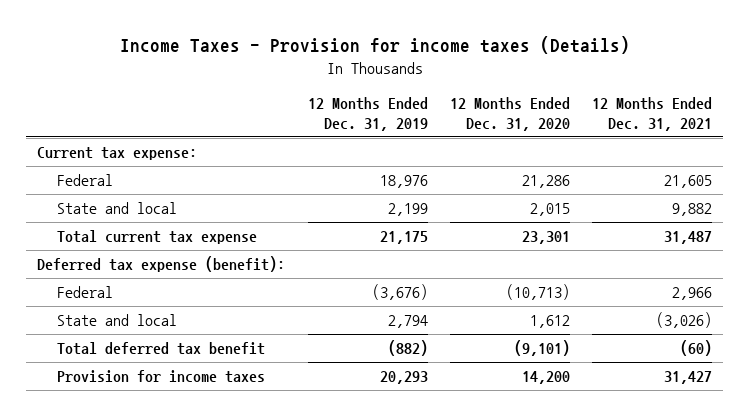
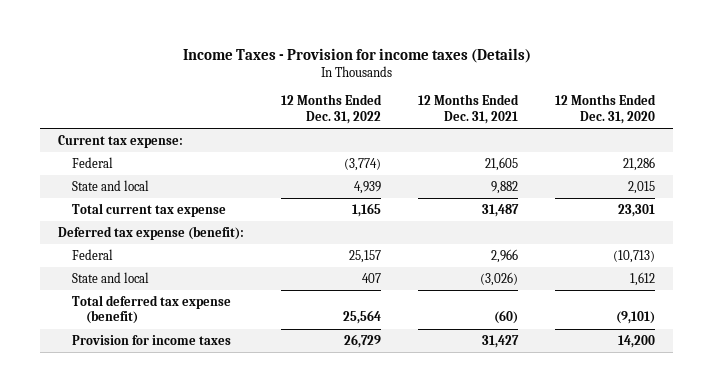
- | 12 Months Ended Dec. 31, 2019 | 12 Months Ended Dec. 31, 2020 | 12 Months Ended Dec. 31, 2021
+ | 12 Months Ended Dec. 31, 2022 | 12 Months Ended Dec. 31, 2021 | 12 Months Ended Dec. 31, 2020
- Total deferred tax benefit | (882) | (9,101) | (60)
+ Total deferred tax expense (benefit) | 25,564 | (60) | (9,101)

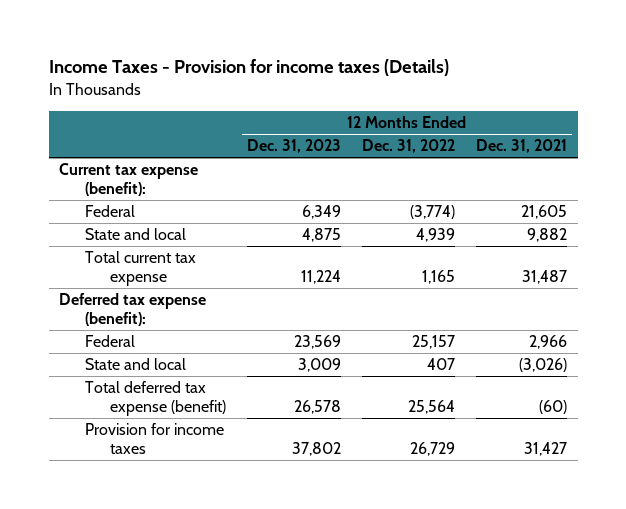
- | 12 Months Ended Dec. 31, 2022 | 12 Months Ended Dec. 31, 2021 | 12 Months Ended Dec. 31, 2020
+ | 12 Months Ended Dec. 31, 2023 | 12 Months Ended Dec. 31, 2022 | 12 Months Ended Dec. 31, 2021
- Current tax expense:
+ Current tax expense (benefit):

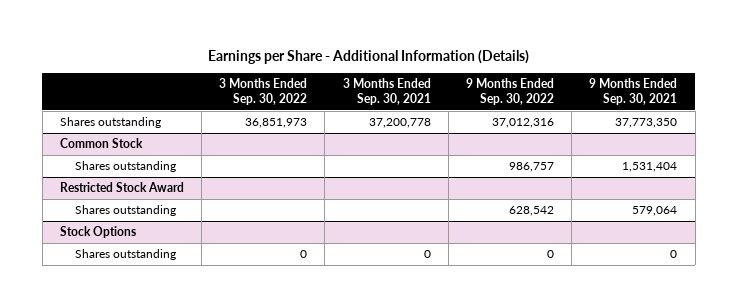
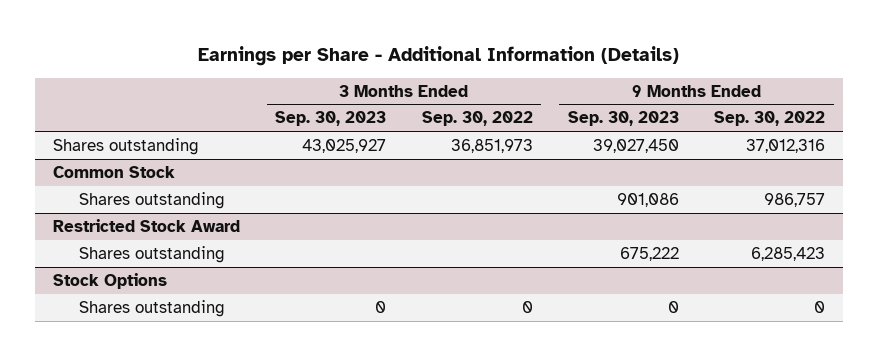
- | 3 Months Ended Sep. 30, 2022 | 3 Months Ended Sep. 30, 2021 | 9 Months Ended Sep. 30, 2022 | 9 Months Ended Sep. 30, 2021
+ | 3 Months Ended Sep. 30, 2023 | 3 Months Ended Sep. 30, 2022 | 9 Months Ended Sep. 30, 2023 | 9 Months Ended Sep. 30, 2022
@ Restricted Stock Award
- Shares outstanding | | | 628,542 | 579,064
+ Shares outstanding | | | 675,222 | 6,285,423

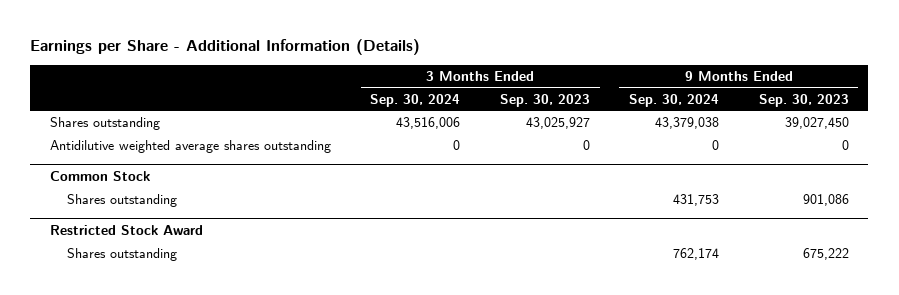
- | 3 Months Ended Sep. 30, 2023 | 3 Months Ended Sep. 30, 2022 | 9 Months Ended Sep. 30, 2023 | 9 Months Ended Sep. 30, 2022
+ | 3 Months Ended Sep. 30, 2024 | 3 Months Ended Sep. 30, 2023 | 9 Months Ended Sep. 30, 2024 | 9 Months Ended Sep. 30, 2023
+ Antidilutive weighted average shares outstanding | 0 | 0 | 0 | 0
- Stock Options
- Shares outstanding | 0 | 0 | 0 | 0

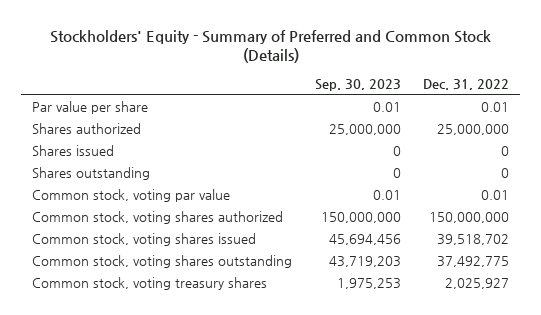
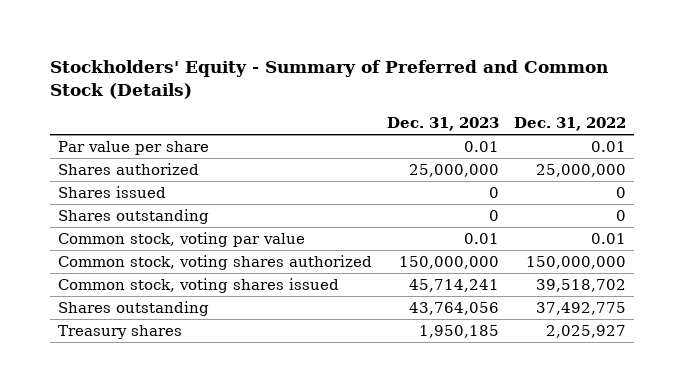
- | Sep. 30, 2023 | Dec. 31, 2022
+ | Dec. 31, 2023 | Dec. 31, 2022
- Common stock, voting shares outstanding | 43,719,203 | 37,492,775
- Common stock, voting treasury shares | 1,975,253 | 2,025,927
+ Shares outstanding | 43,764,056 | 37,492,775
+ Treasury shares | 1,950,185 | 2,025,927

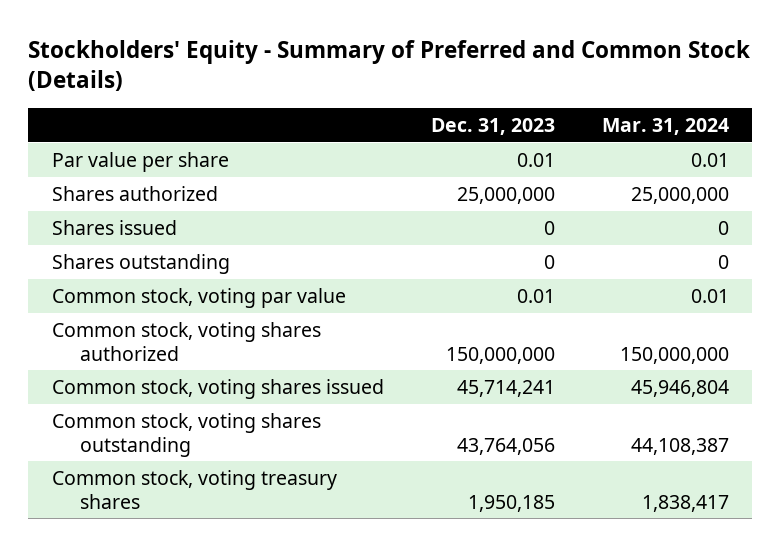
- | Dec. 31, 2023 | Dec. 31, 2022
+ | Dec. 31, 2023 | Mar. 31, 2024
- Shares outstanding | 43,764,056 | 37,492,775
- Treasury shares | 1,950,185 | 2,025,927
+ Common stock, voting shares outstanding | 43,764,056 | 44,108,387
+ Common stock, voting treasury shares | 1,950,185 | 1,838,417

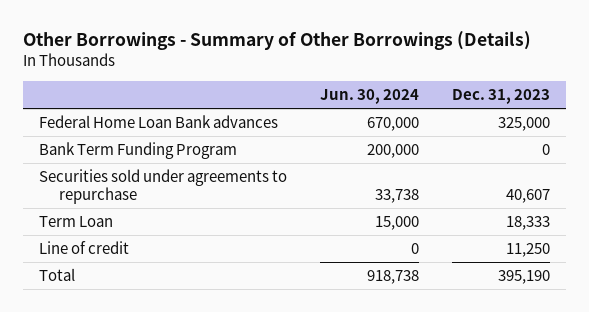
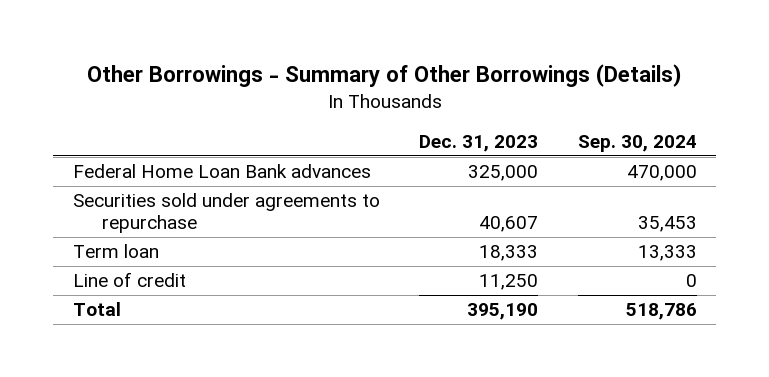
- | Jun. 30, 2024 | Dec. 31, 2023
+ | Dec. 31, 2023 | Sep. 30, 2024
- Bank Term Funding Program | 200,000 | 0
- Term Loan | 15,000 | 18,333
+ Term loan | 18,333 | 13,333

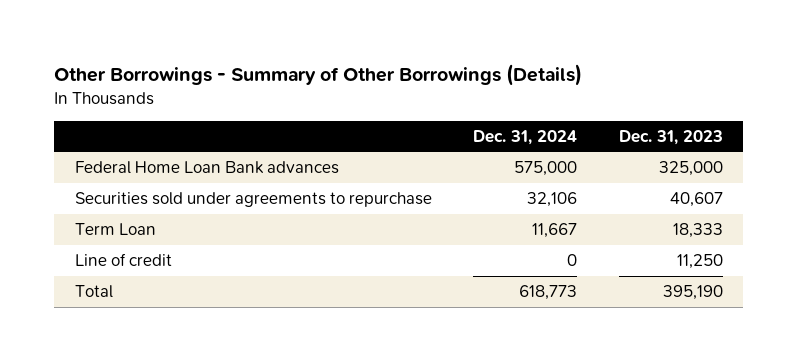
- | Dec. 31, 2023 | Sep. 30, 2024
+ | Dec. 31, 2024 | Dec. 31, 2023
- Term loan | 18,333 | 13,333
+ Term Loan | 11,667 | 18,333

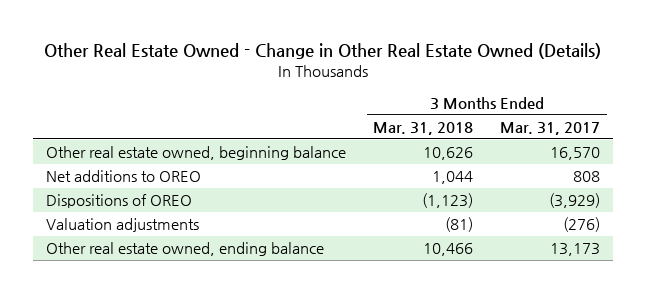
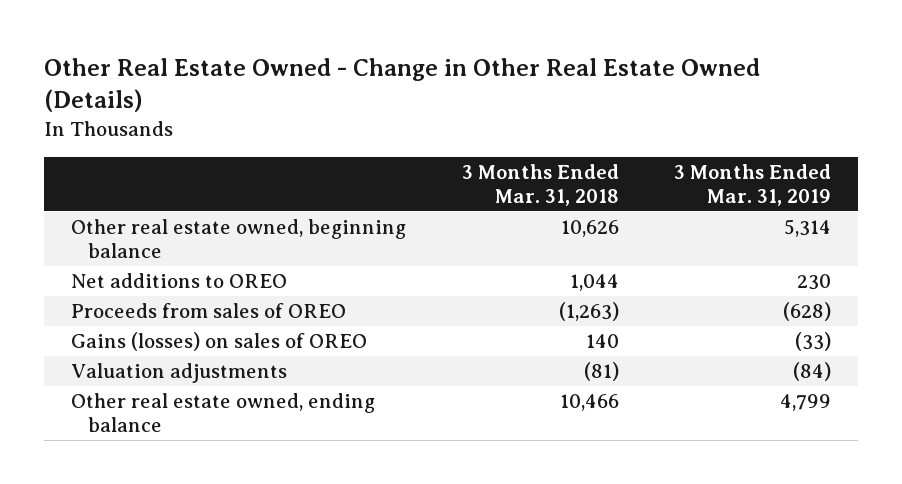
- | 3 Months Ended Mar. 31, 2018 | 3 Months Ended Mar. 31, 2017
+ | 3 Months Ended Mar. 31, 2018 | 3 Months Ended Mar. 31, 2019
- Dispositions of OREO | (1,123) | (3,929)
+ Proceeds from sales of OREO | (1,263) | (628)
+ Gains (losses) on sales of OREO | 140 | (33)

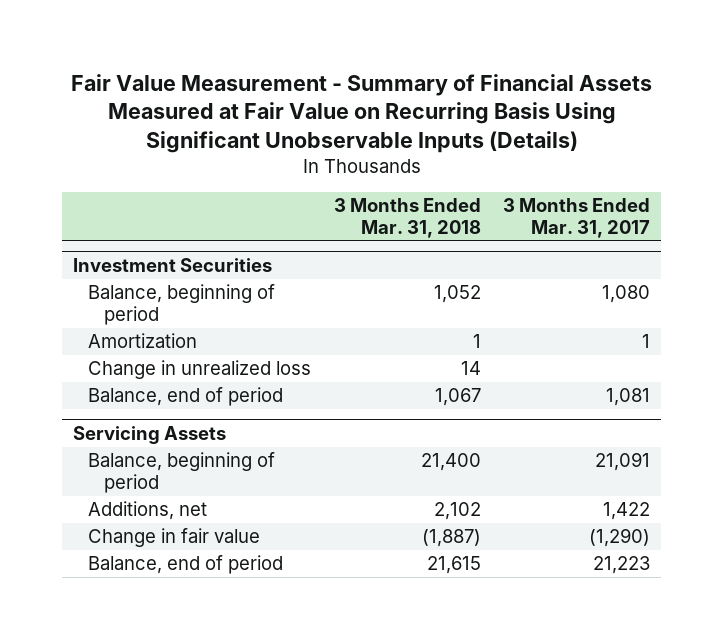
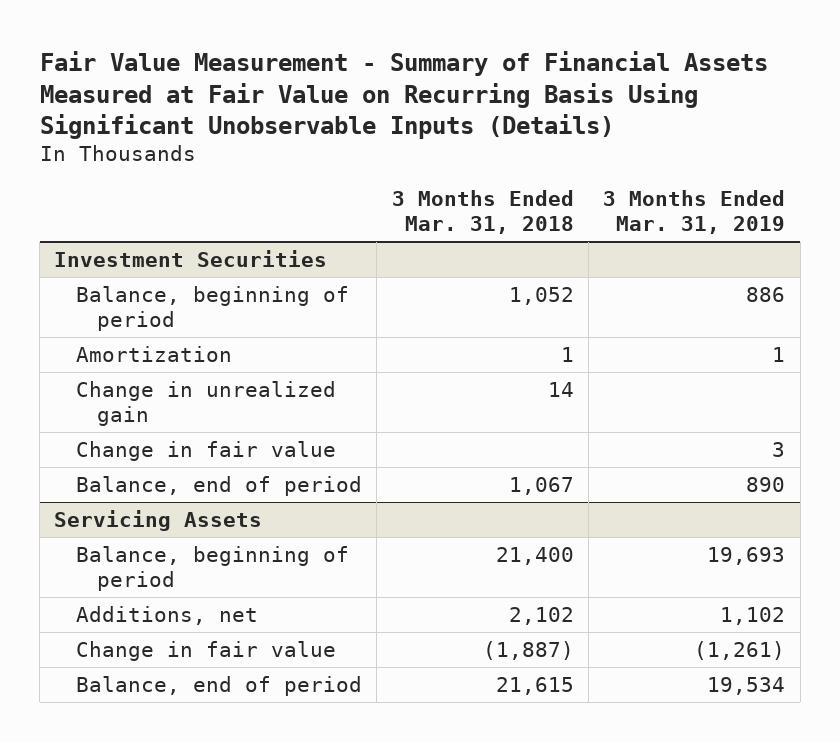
- | 3 Months Ended Mar. 31, 2018 | 3 Months Ended Mar. 31, 2017
+ | 3 Months Ended Mar. 31, 2018 | 3 Months Ended Mar. 31, 2019
@ Investment Securities
- Change in unrealized loss | 14 |
+ Change in unrealized gain | 14 |
+ Change in fair value | | 3

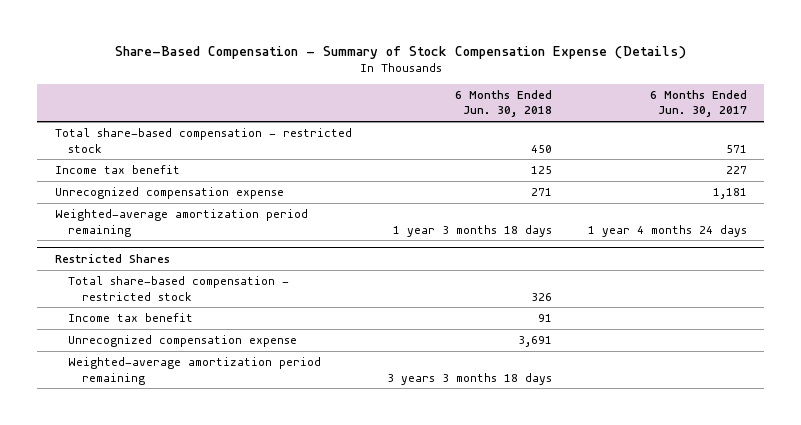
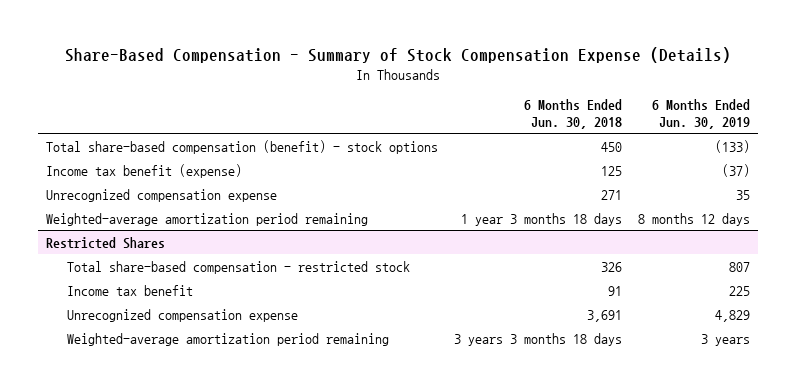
- | 6 Months Ended Jun. 30, 2018 | 6 Months Ended Jun. 30, 2017
+ | 6 Months Ended Jun. 30, 2018 | 6 Months Ended Jun. 30, 2019
- Total share-based compensation - restricted stock | 450 | 571
- Income tax benefit | 125 | 227
+ Total share-based compensation (benefit) - stock options | 450 | (133)
+ Income tax benefit (expense) | 125 | (37)

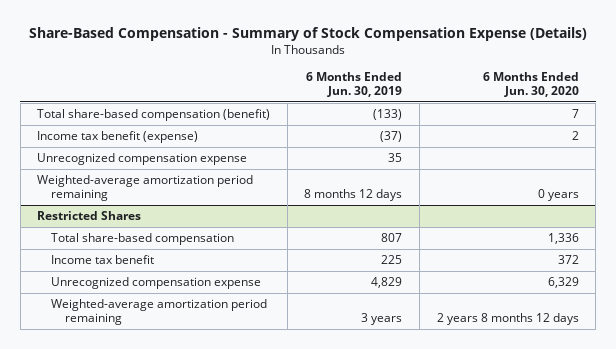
- | 6 Months Ended Jun. 30, 2018 | 6 Months Ended Jun. 30, 2019
+ | 6 Months Ended Jun. 30, 2019 | 6 Months Ended Jun. 30, 2020
- Total share-based compensation (benefit) - stock options | 450 | (133)
+ Total share-based compensation (benefit) | (133) | 7
@ Restricted Shares
- Total share-based compensation - restricted stock | 326 | 807
+ Total share-based compensation | 807 | 1,336

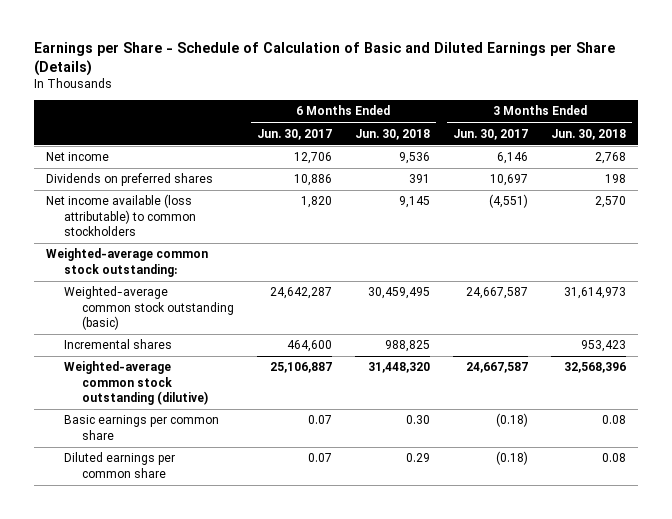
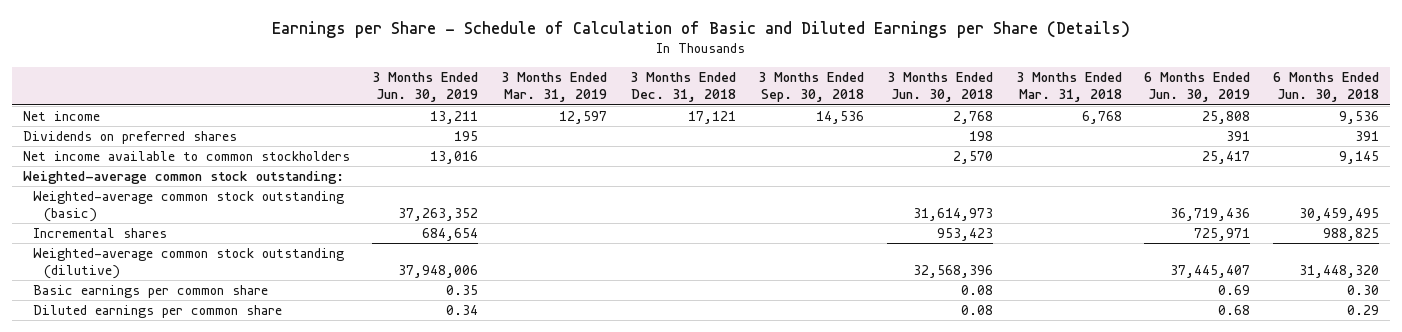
- | 6 Months Ended Jun. 30, 2017 | 6 Months Ended Jun. 30, 2018 | 3 Months Ended Jun. 30, 2017 | 3 Months Ended Jun. 30, 2018
+ | 3 Months Ended Jun. 30, 2019 | 3 Months Ended Mar. 31, 2019 | 3 Months Ended Dec. 31, 2018 | 3 Months Ended Sep. 30, 2018 | 3 Months Ended Jun. 30, 2018 | 3 Months Ended Mar. 31, 2018 | 6 Months Ended Jun. 30, 2019 | 6 Months Ended Jun. 30, 2018
- Net income available (loss attributable) to common stockholders | 1,820 | 9,145 | (4,551) | 2,570
+ Net income available to common stockholders | 13,016 | | | | 2,570 | | 25,417 | 9,145

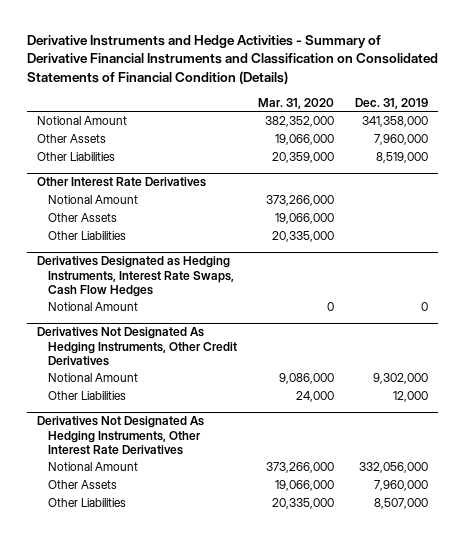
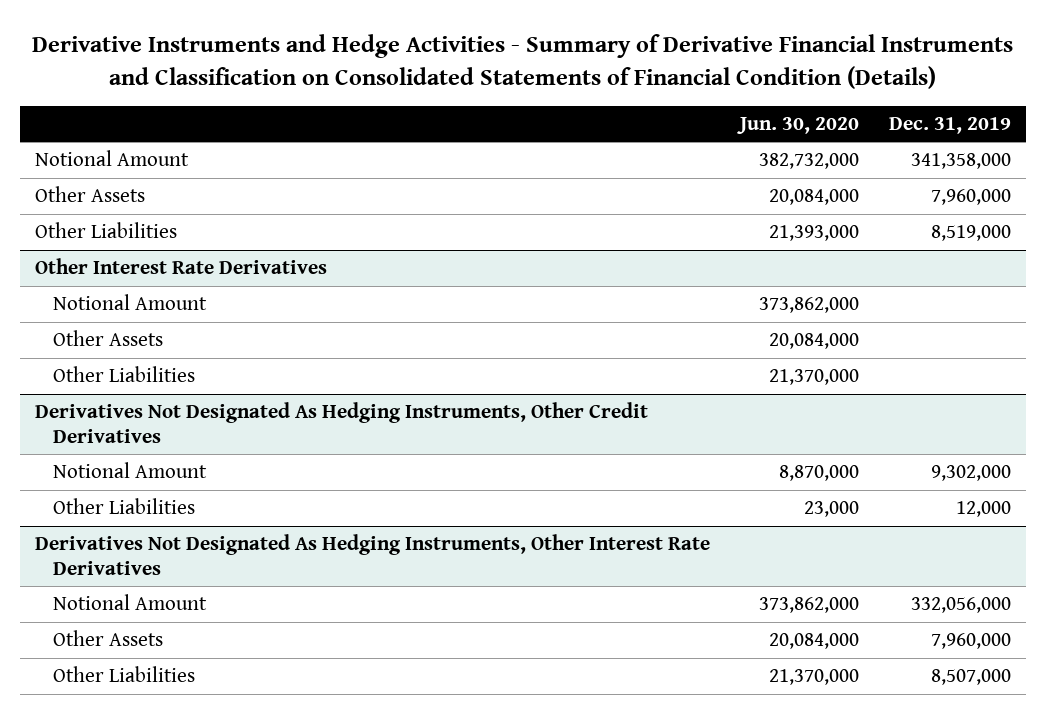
- | Mar. 31, 2020 | Dec. 31, 2019
+ | Jun. 30, 2020 | Dec. 31, 2019
- Derivatives Designated as Hedging Instruments, Interest Rate Swaps, Cash Flow Hedges
- Notional Amount | 0 | 0

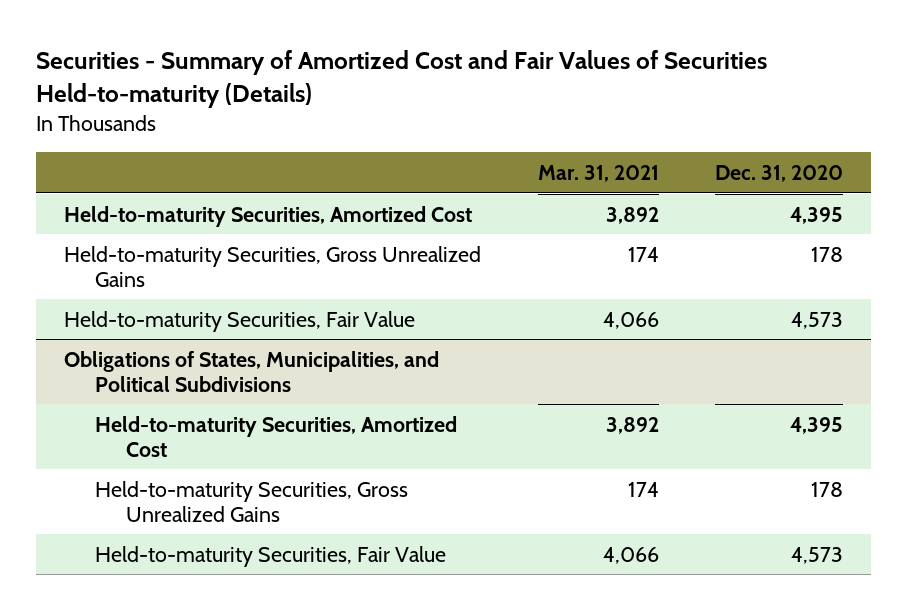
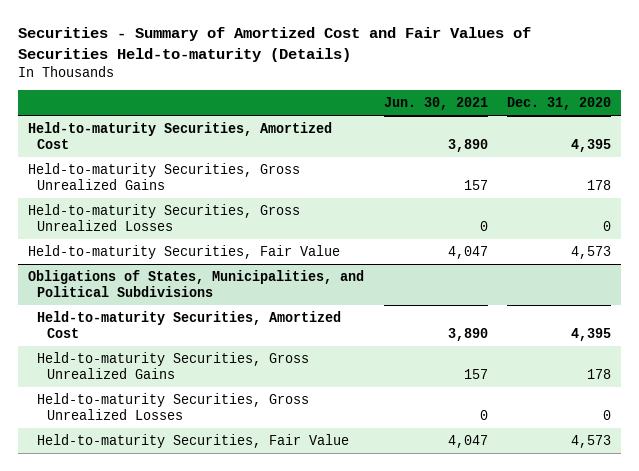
- | Mar. 31, 2021 | Dec. 31, 2020
+ | Jun. 30, 2021 | Dec. 31, 2020
+ Held-to-maturity Securities, Gross Unrealized Losses | 0 | 0
@ Obligations of States, Municipalities, and Political Subdivisions
+ Held-to-maturity Securities, Gross Unrealized Losses | 0 | 0

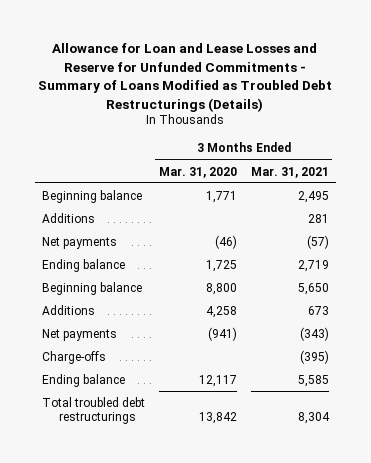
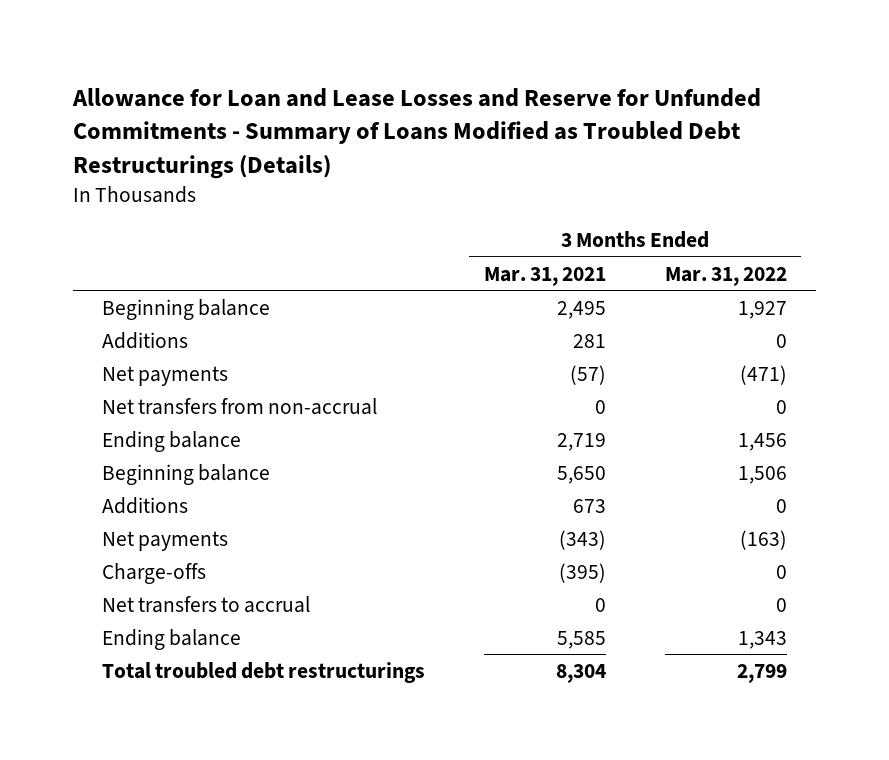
- | 3 Months Ended Mar. 31, 2020 | 3 Months Ended Mar. 31, 2021
+ | 3 Months Ended Mar. 31, 2021 | 3 Months Ended Mar. 31, 2022
+ Net transfers from non-accrual | 0 | 0
+ Net transfers to accrual | 0 | 0

